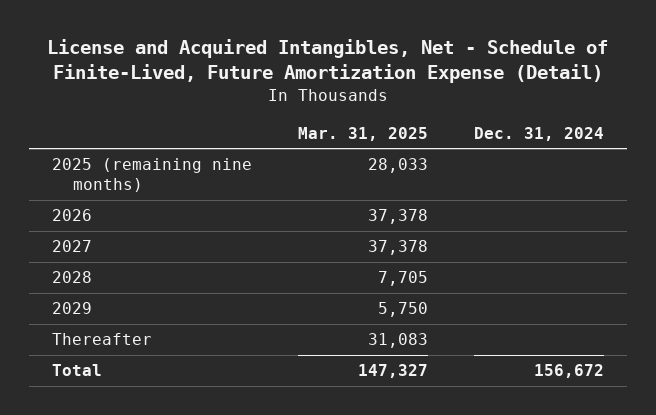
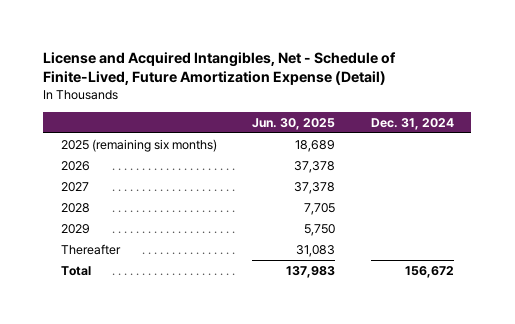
- | Mar. 31, 2025 | Dec. 31, 2024
+ | Jun. 30, 2025 | Dec. 31, 2024
- 2025 (remaining nine months) | 28,033 |
+ 2025 (remaining six months) | 18,689 |

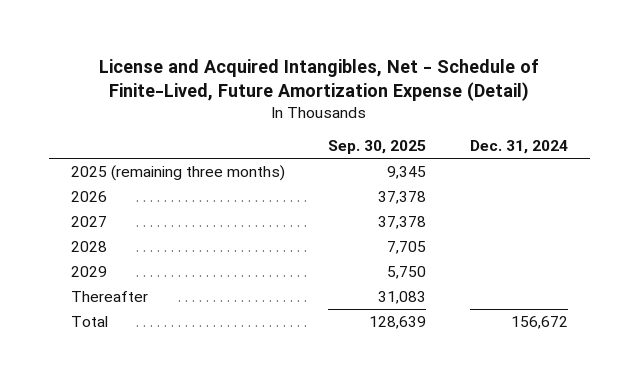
- | Jun. 30, 2025 | Dec. 31, 2024
+ | Sep. 30, 2025 | Dec. 31, 2024
- 2025 (remaining six months) | 18,689 |
+ 2025 (remaining three months) | 9,345 |

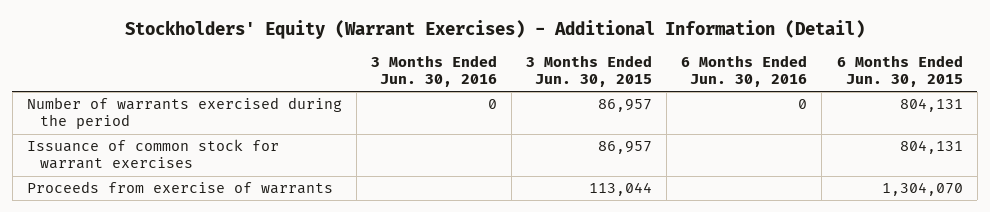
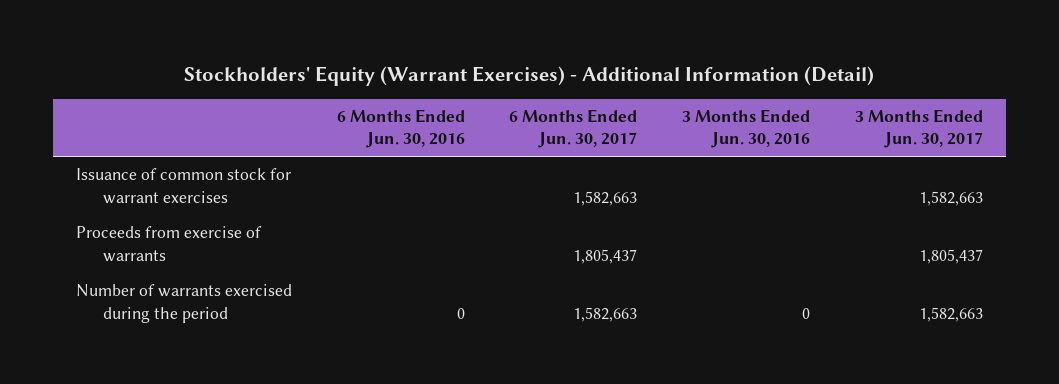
- | 3 Months Ended Jun. 30, 2016 | 3 Months Ended Jun. 30, 2015 | 6 Months Ended Jun. 30, 2016 | 6 Months Ended Jun. 30, 2015
+ | 6 Months Ended Jun. 30, 2016 | 6 Months Ended Jun. 30, 2017 | 3 Months Ended Jun. 30, 2016 | 3 Months Ended Jun. 30, 2017
moved down: Number of warrants exercised during the period | 0 | 1,582,663 | 0 | 1,582,663

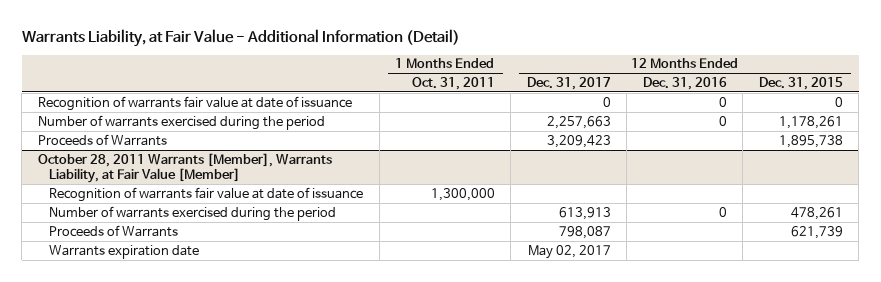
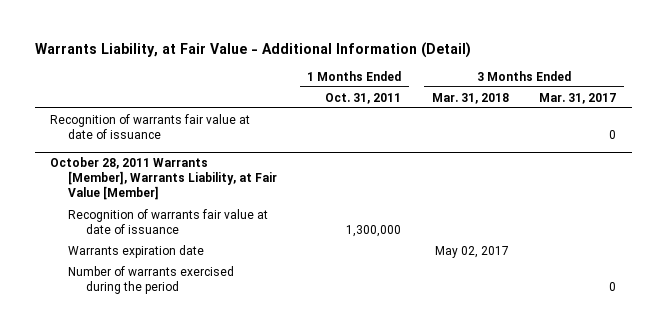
- | 1 Months Ended Oct. 31, 2011 | 12 Months Ended Dec. 31, 2017 | 12 Months Ended Dec. 31, 2016 | 12 Months Ended Dec. 31, 2015
+ | 1 Months Ended Oct. 31, 2011 | 3 Months Ended Mar. 31, 2018 | 3 Months Ended Mar. 31, 2017
- Number of warrants exercised during the period | | 2,257,663 | 0 | 1,178,261
- Proceeds of Warrants | | 3,209,423 | | 1,895,738
@ October 28, 2011 Warrants [Member], Warrants Liability, at Fair Value [Member]
- Proceeds of Warrants | | 798,087 | | 621,739
moved down: Number of warrants exercised during the period | | | 0

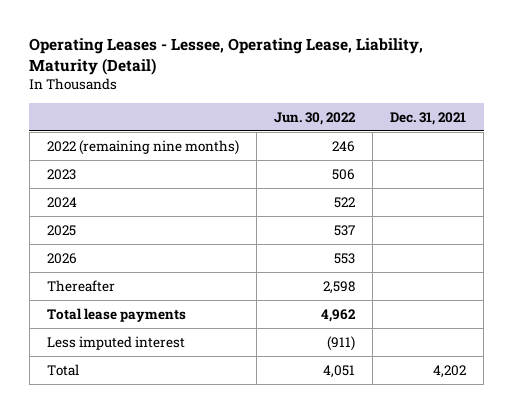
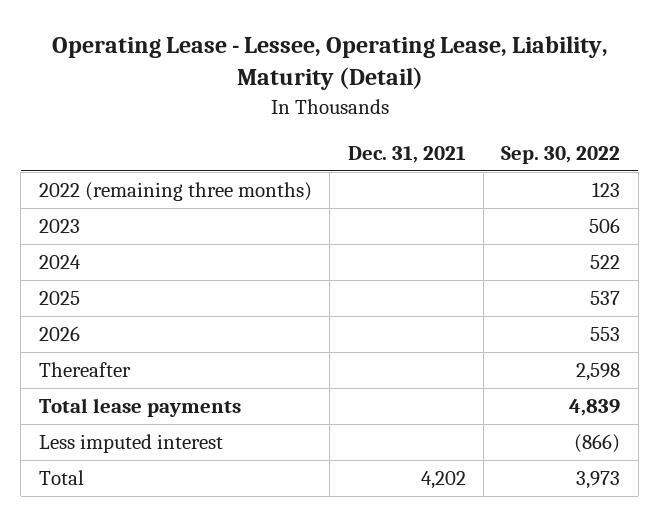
- Operating Leases - Lessee, Operating Lease, Liability, Maturity (Detail)
+ Operating Lease - Lessee, Operating Lease, Liability, Maturity (Detail)
- | Jun. 30, 2022 | Dec. 31, 2021
+ | Dec. 31, 2021 | Sep. 30, 2022
- 2022 (remaining nine months) | 246 |
+ 2022 (remaining three months) | | 123

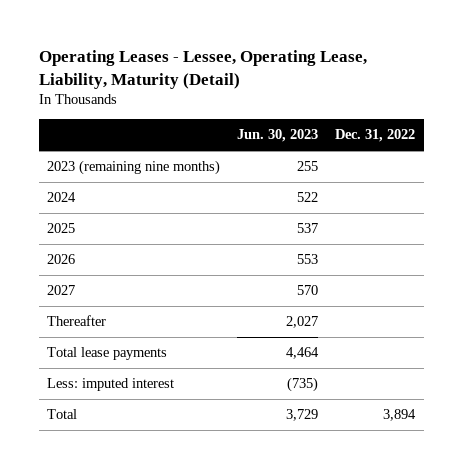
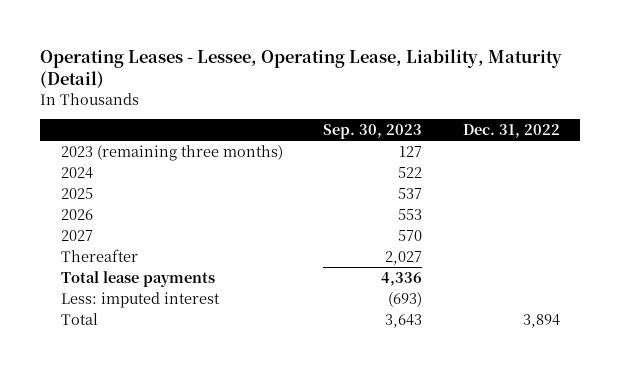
- | Jun. 30, 2023 | Dec. 31, 2022
+ | Sep. 30, 2023 | Dec. 31, 2022
- 2023 (remaining nine months) | 255 |
+ 2023 (remaining three months) | 127 |

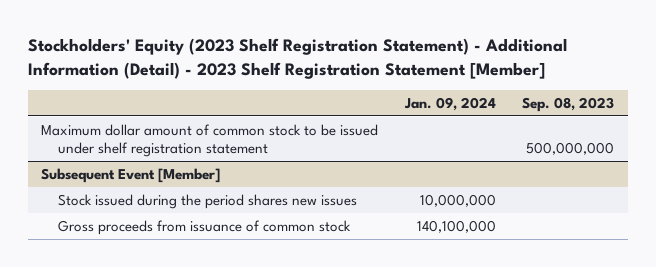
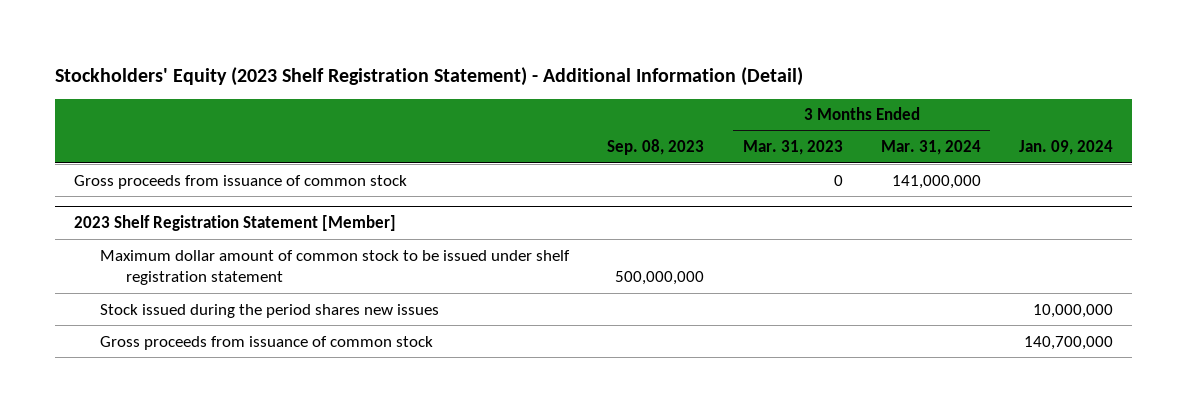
- Stockholders' Equity (2023 Shelf Registration Statement) - Additional Information (Detail) - 2023 Shelf Registration Statement [Member]
+ Stockholders' Equity (2023 Shelf Registration Statement) - Additional Information (Detail)
- | Jan. 09, 2024 | Sep. 08, 2023
+ | Sep. 08, 2023 | 3 Months Ended Mar. 31, 2023 | 3 Months Ended Mar. 31, 2024 | Jan. 09, 2024
- Maximum dollar amount of common stock to be issued under shelf registration statement | | 500,000,000
- Subsequent Event [Member]
+ Gross proceeds from issuance of common stock | | 0 | 141,000,000 |
+ 2023 Shelf Registration Statement [Member]
+ Maximum dollar amount of common stock to be issued under shelf registration statement | 500,000,000 | | |
- Gross proceeds from issuance of common stock | 140,100,000 |
+ Gross proceeds from issuance of common stock | | | | 140,700,000

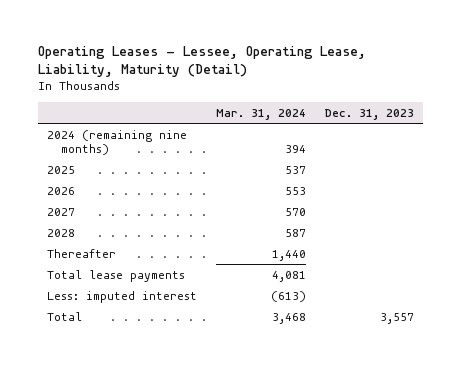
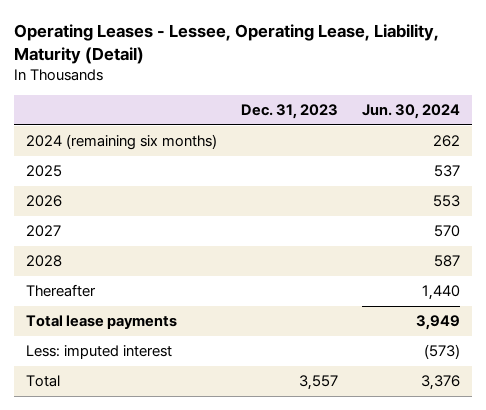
- | Mar. 31, 2024 | Dec. 31, 2023
+ | Dec. 31, 2023 | Jun. 30, 2024
- 2024 (remaining nine months) | 394 |
+ 2024 (remaining six months) | | 262

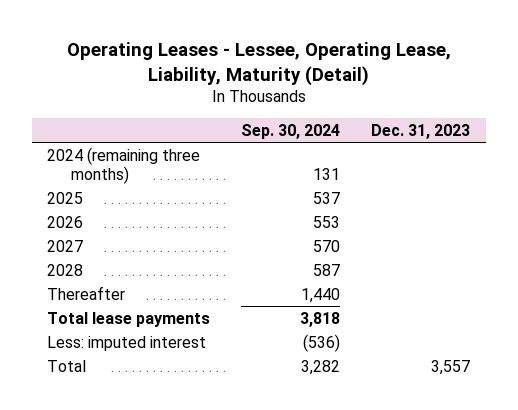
- | Dec. 31, 2023 | Jun. 30, 2024
+ | Sep. 30, 2024 | Dec. 31, 2023
- 2024 (remaining six months) | | 262
+ 2024 (remaining three months) | 131 |

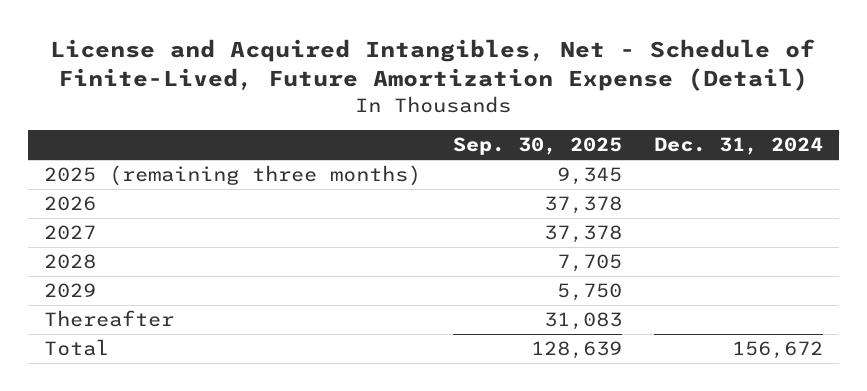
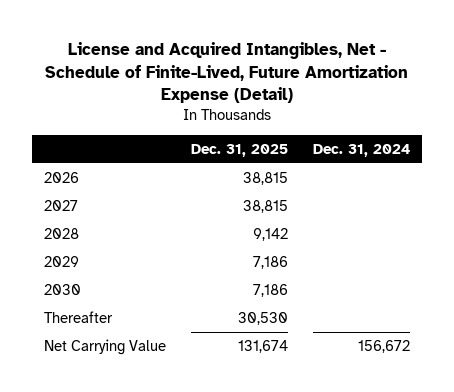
- | Sep. 30, 2025 | Dec. 31, 2024
+ | Dec. 31, 2025 | Dec. 31, 2024
- 2025 (remaining three months) | 9,345 |
+ 2030 | 7,186 |
- Total | 128,639 | 156,672
+ Net Carrying Value | 131,674 | 156,672

